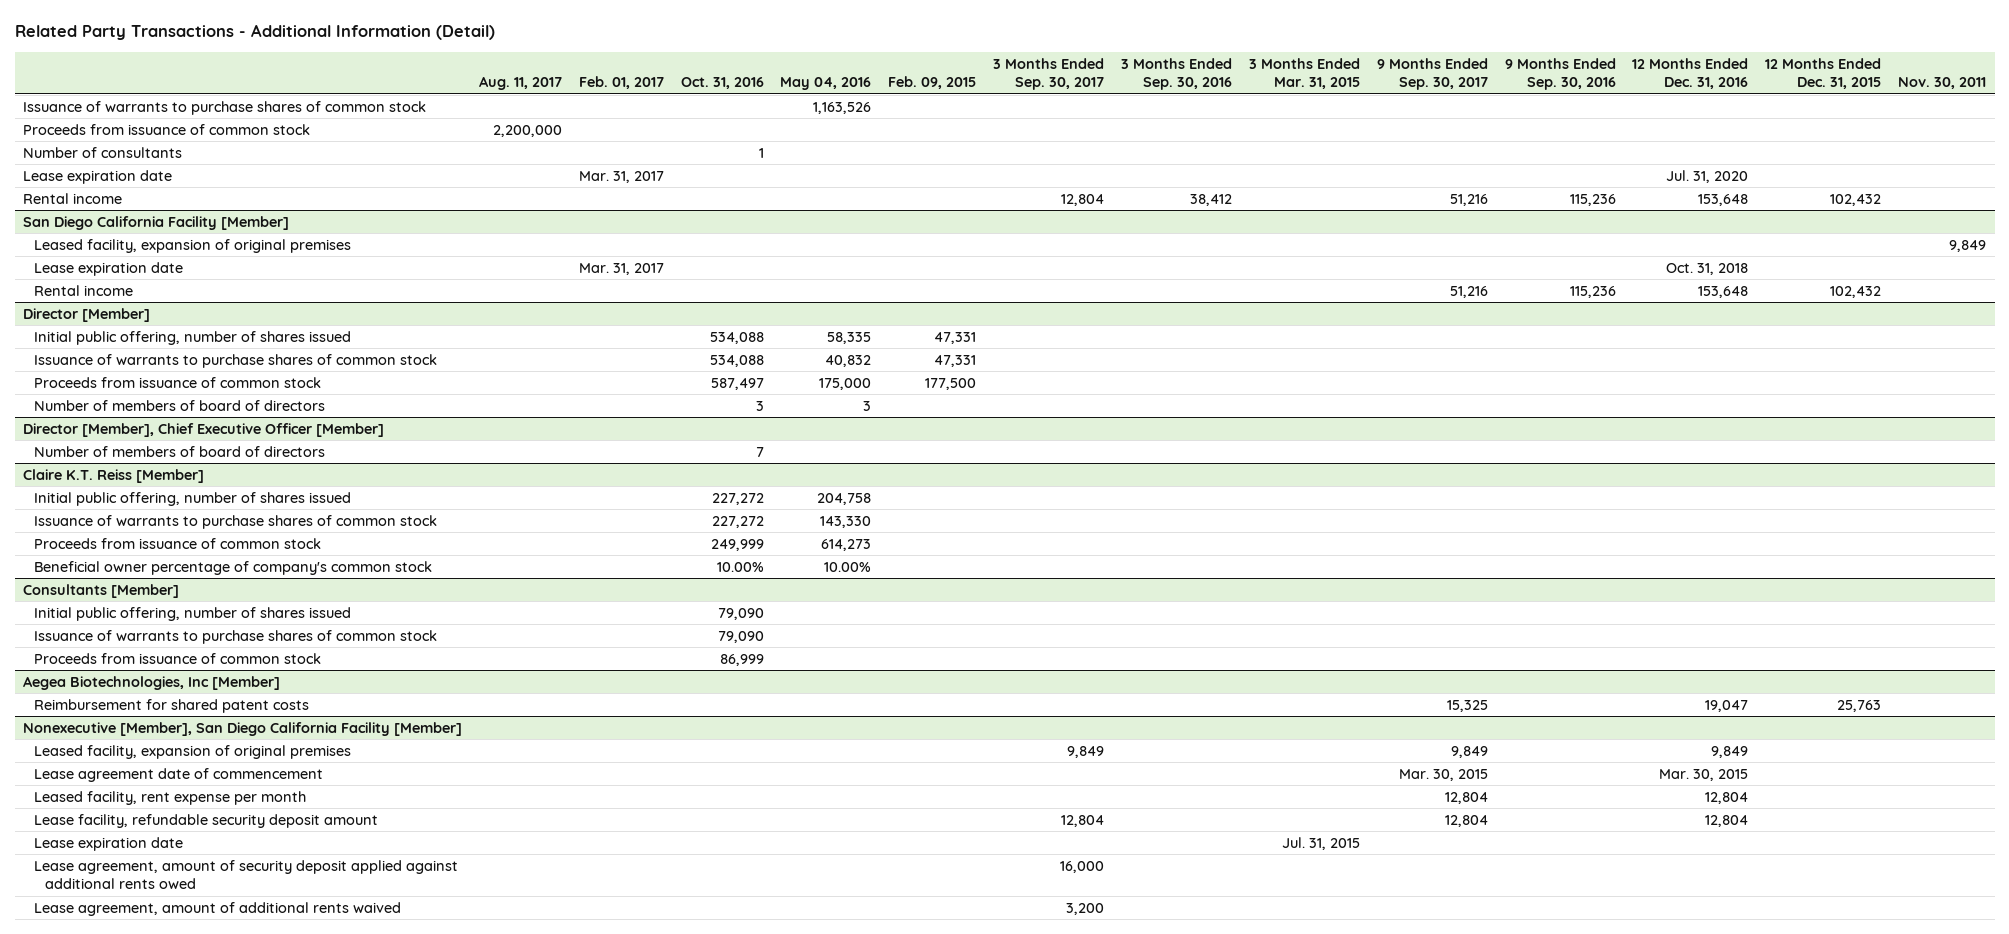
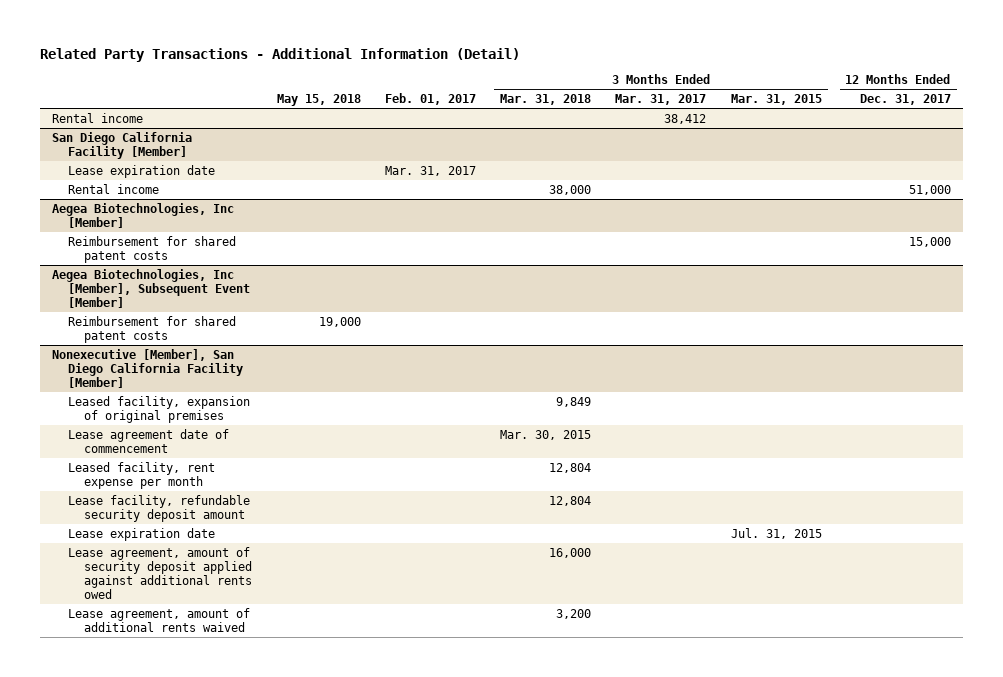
- | Aug. 11, 2017 | Feb. 01, 2017 | Oct. 31, 2016 | May 04, 2016 | Feb. 09, 2015 | 3 Months Ended Sep. 30, 2017 | 3 Months Ended Sep. 30, 2016 | 3 Months Ended Mar. 31, 2015 | 9 Months Ended Sep. 30, 2017 | 9 Months Ended Sep. 30, 2016 | 12 Months Ended Dec. 31, 2016 | 12 Months Ended Dec. 31, 2015 | Nov. 30, 2011
+ | May 15, 2018 | Feb. 01, 2017 | 3 Months Ended Mar. 31, 2018 | 3 Months Ended Mar. 31, 2017 | 3 Months Ended Mar. 31, 2015 | 12 Months Ended Dec. 31, 2017
- Issuance of warrants to purchase shares of common stock | | | | 1,163,526 | | | | | | | | |
- Proceeds from issuance of common stock | 2,200,000 | | | | | | | | | | | |
- Number of consultants | | | 1 | | | | | | | | | |
- Lease expiration date | | Mar. 31, 2017 | | | | | | | | | Jul. 31, 2020 | |
@ San Diego California Facility [Member]
- Leased facility, expansion of original premises | | | | | | | | | | | | | 9,849
- Director [Member]
- Initial public offering, number of shares issued | | | 534,088 | 58,335 | 47,331 | | | | | | | |
- Issuance of warrants to purchase shares of common stock | | | 534,088 | 40,832 | 47,331 | | | | | | | |
- Proceeds from issuance of common stock | | | 587,497 | 175,000 | 177,500 | | | | | | | |
- Number of members of board of directors | | | 3 | 3 | | | | | | | | |
- Director [Member], Chief Executive Officer [Member]
- Number of members of board of directors | | | 7 | | | | | | | | | |
- Claire K.T. Reiss [Member]
- Initial public offering, number of shares issued | | | 227,272 | 204,758 | | | | | | | | |
- Issuance of warrants to purchase shares of common stock | | | 227,272 | 143,330 | | | | | | | | |
- Proceeds from issuance of common stock | | | 249,999 | 614,273 | | | | | | | | |
- Beneficial owner percentage of company's common stock | | | 10.00% | 10.00% | | | | | | | | |
- Consultants [Member]
- Initial public offering, number of shares issued | | | 79,090 | | | | | | | | | |
- Issuance of warrants to purchase shares of common stock | | | 79,090 | | | | | | | | | |
- Proceeds from issuance of common stock | | | 86,999 | | | | | | | | | |
+ Aegea Biotechnologies, Inc [Member], Subsequent Event [Member]
+ Reimbursement for shared patent costs | 19,000 | | | | |

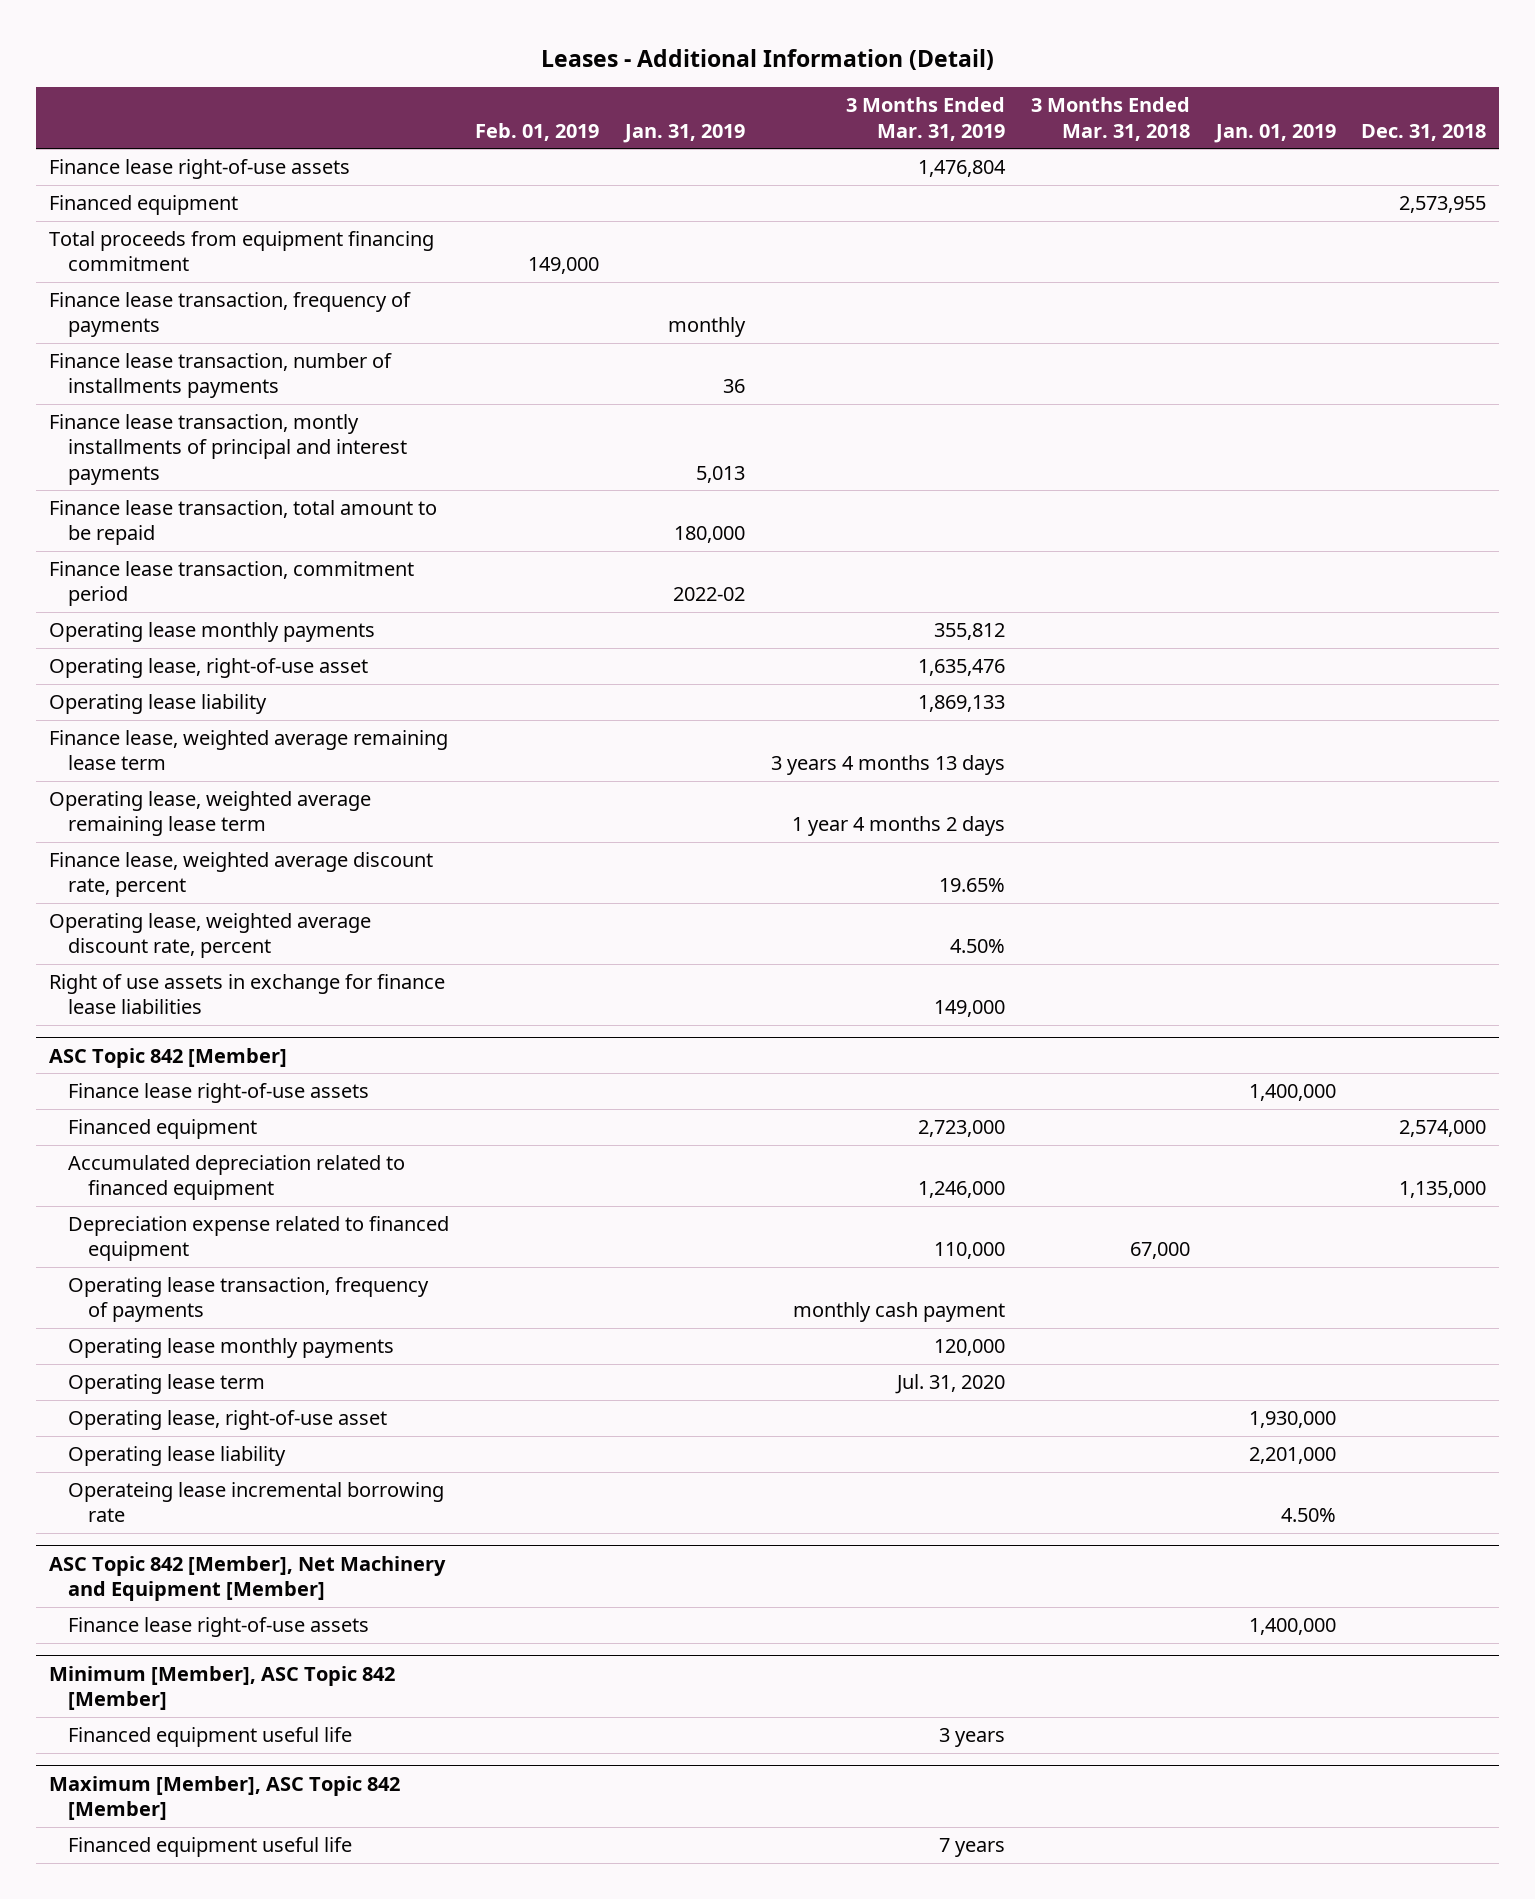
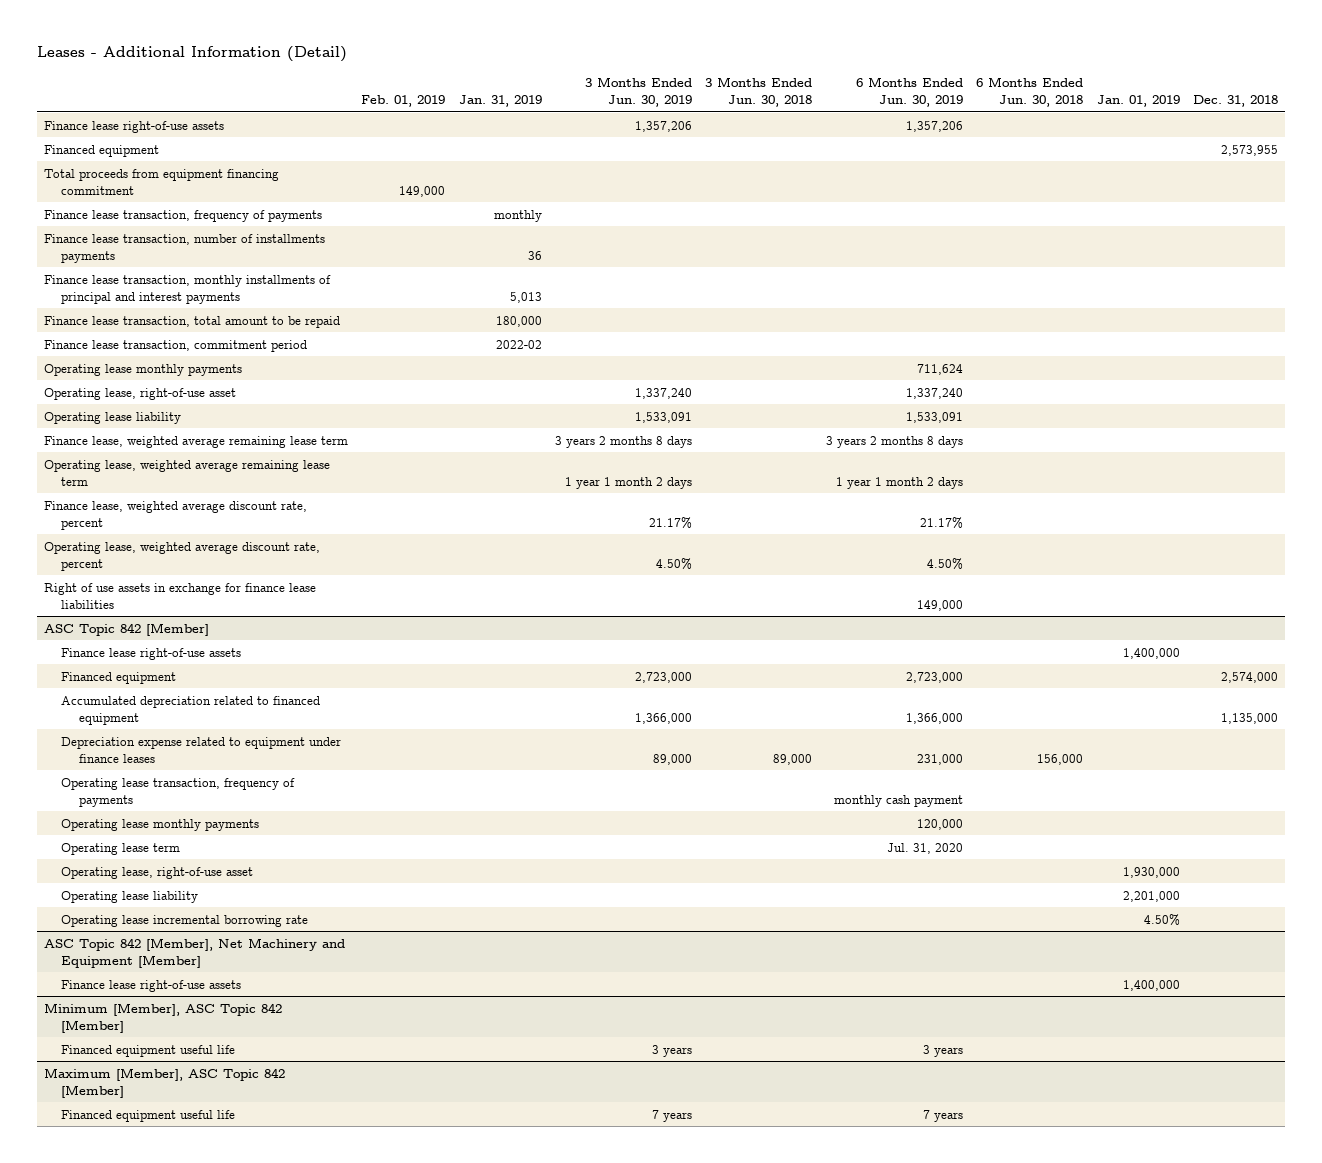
- | Feb. 01, 2019 | Jan. 31, 2019 | 3 Months Ended Mar. 31, 2019 | 3 Months Ended Mar. 31, 2018 | Jan. 01, 2019 | Dec. 31, 2018
+ | Feb. 01, 2019 | Jan. 31, 2019 | 3 Months Ended Jun. 30, 2019 | 3 Months Ended Jun. 30, 2018 | 6 Months Ended Jun. 30, 2019 | 6 Months Ended Jun. 30, 2018 | Jan. 01, 2019 | Dec. 31, 2018
- Finance lease transaction, montly installments of principal and interest payments | | 5,013 | | | |
+ Finance lease transaction, monthly installments of principal and interest payments | | 5,013 | | | | | |
@ ASC Topic 842 [Member]
- Depreciation expense related to financed equipment | | | 110,000 | 67,000 | |
+ Depreciation expense related to equipment under finance leases | | | 89,000 | 89,000 | 231,000 | 156,000 | |
- Operateing lease incremental borrowing rate | | | | | 4.50% |
+ Operating lease incremental borrowing rate | | | | | | | 4.50% |

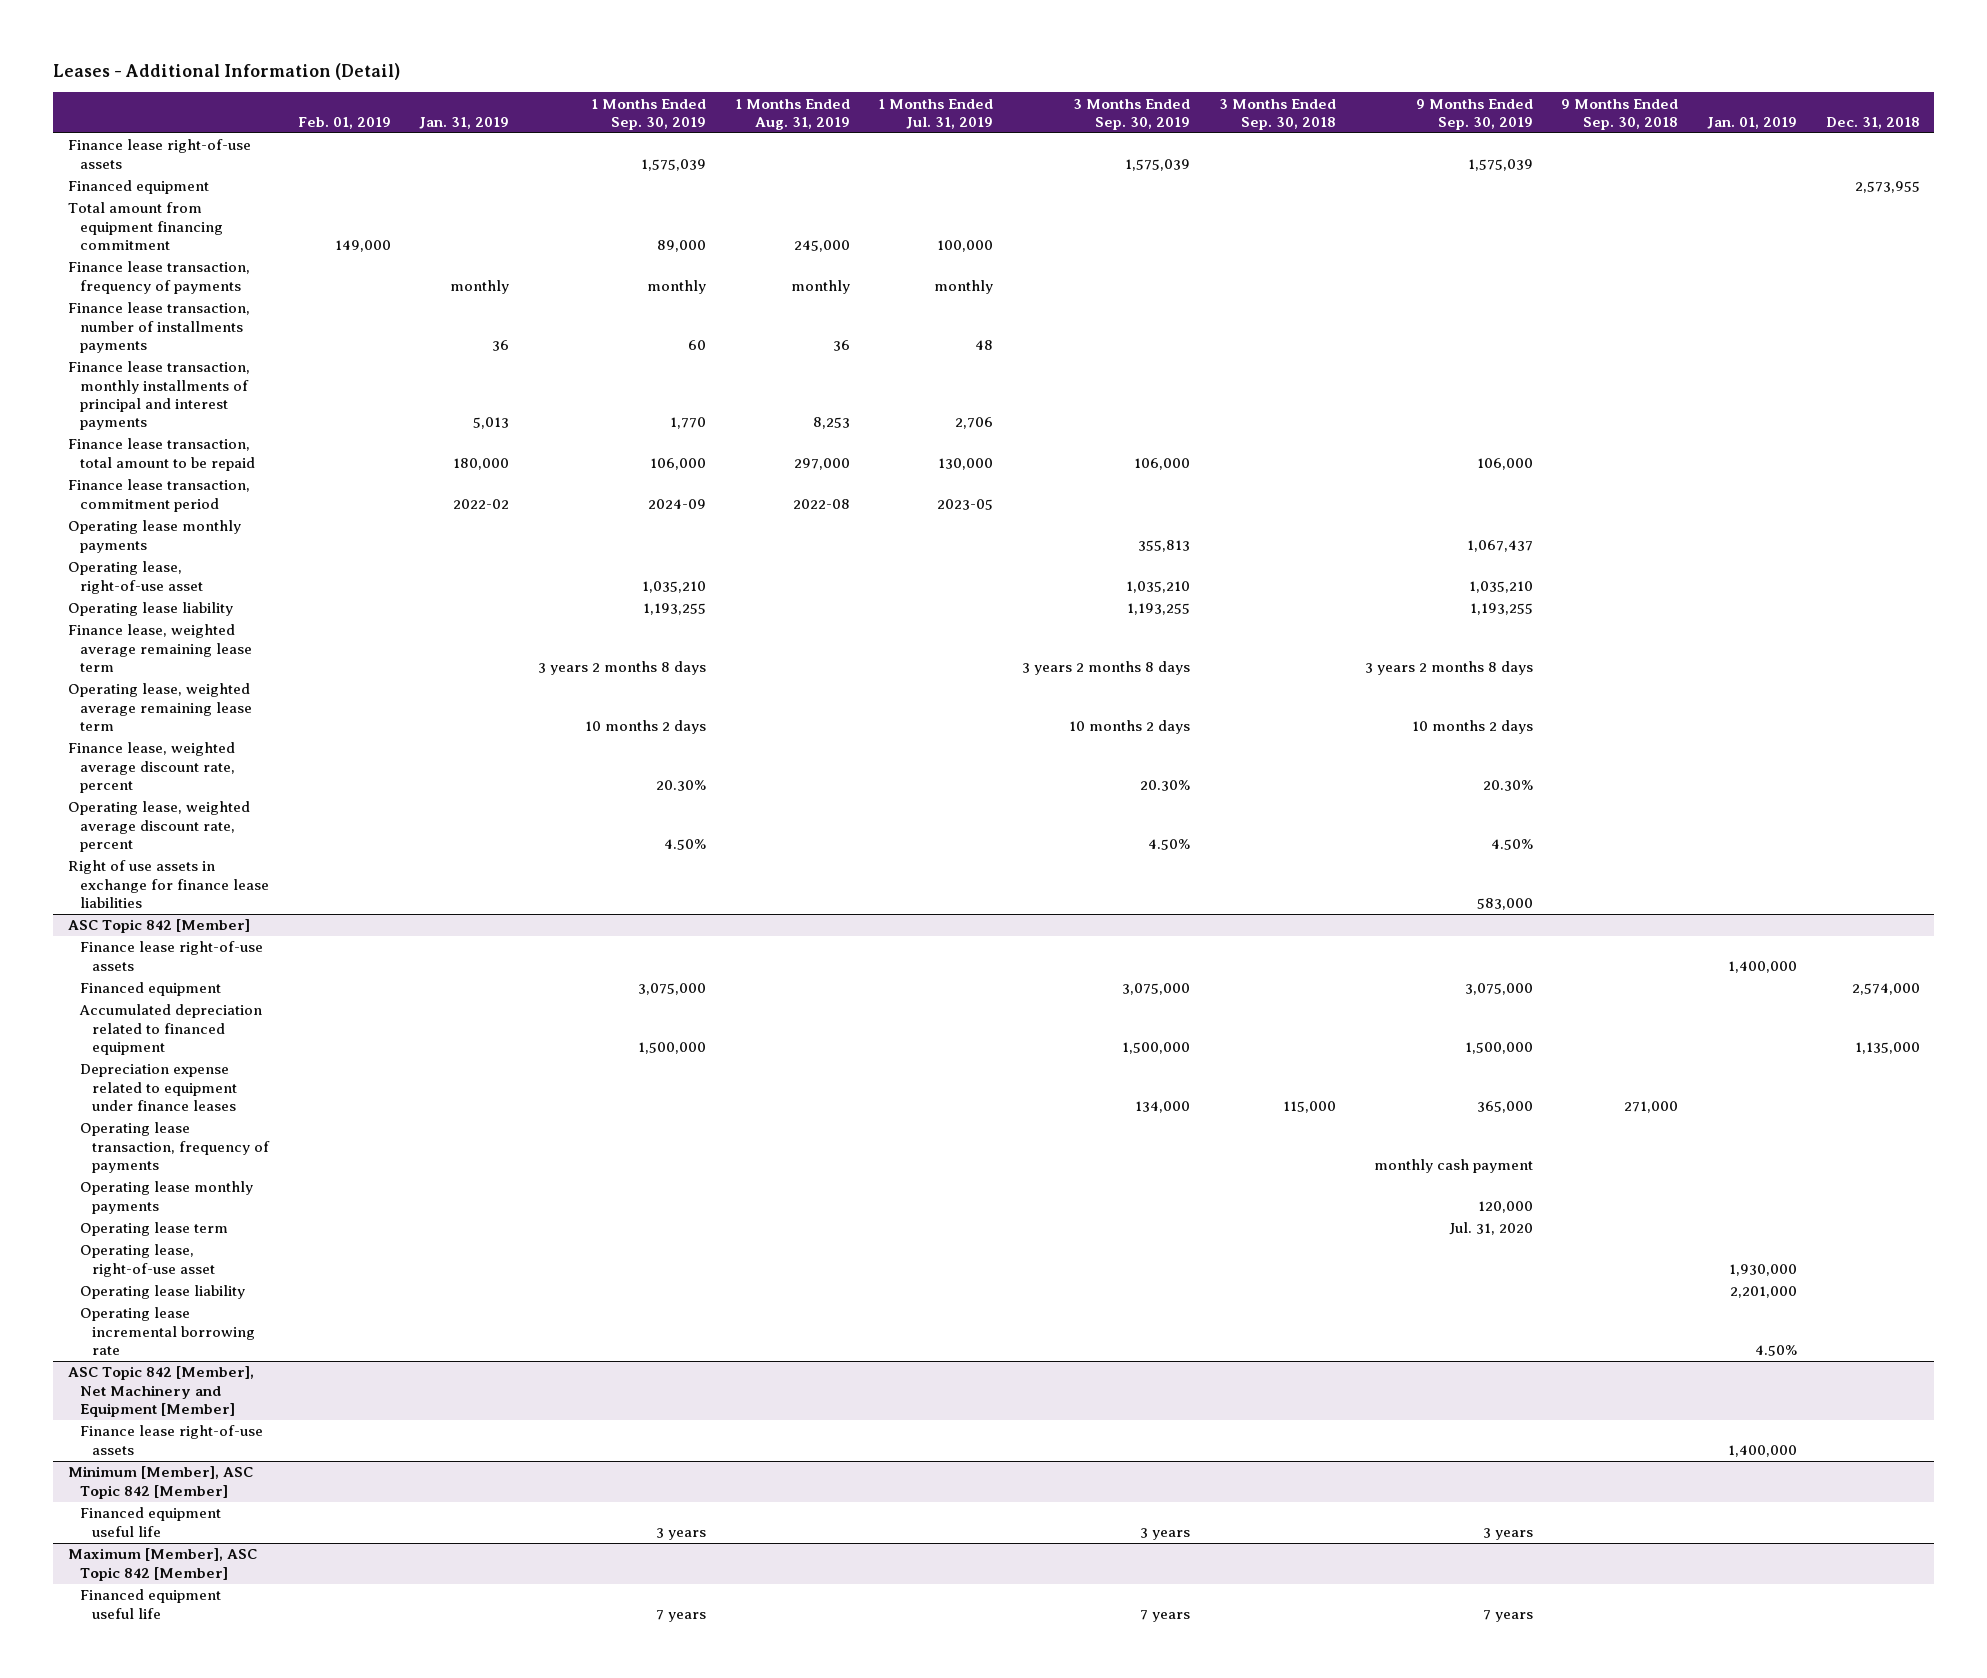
- | Feb. 01, 2019 | Jan. 31, 2019 | 3 Months Ended Jun. 30, 2019 | 3 Months Ended Jun. 30, 2018 | 6 Months Ended Jun. 30, 2019 | 6 Months Ended Jun. 30, 2018 | Jan. 01, 2019 | Dec. 31, 2018
+ | Feb. 01, 2019 | Jan. 31, 2019 | 1 Months Ended Sep. 30, 2019 | 1 Months Ended Aug. 31, 2019 | 1 Months Ended Jul. 31, 2019 | 3 Months Ended Sep. 30, 2019 | 3 Months Ended Sep. 30, 2018 | 9 Months Ended Sep. 30, 2019 | 9 Months Ended Sep. 30, 2018 | Jan. 01, 2019 | Dec. 31, 2018
- Total proceeds from equipment financing commitment | 149,000 | | | | | | |
+ Total amount from equipment financing commitment | 149,000 | | 89,000 | 245,000 | 100,000 | | | | | |

